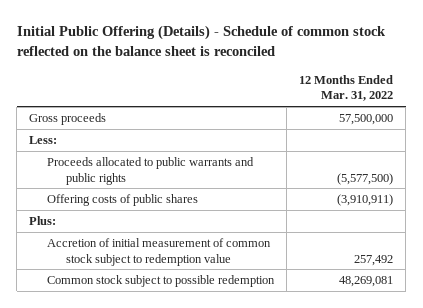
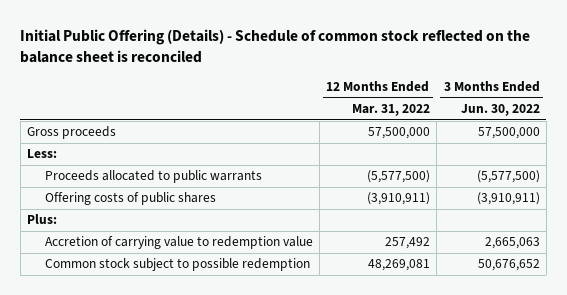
- | 12 Months Ended Mar. 31, 2022
+ | 12 Months Ended Mar. 31, 2022 | 3 Months Ended Jun. 30, 2022
- Proceeds allocated to public warrants and public rights | (5,577,500)
+ Proceeds allocated to public warrants | (5,577,500) | (5,577,500)
- Accretion of initial measurement of common stock subject to redemption value | 257,492
+ Accretion of carrying value to redemption value | 257,492 | 2,665,063

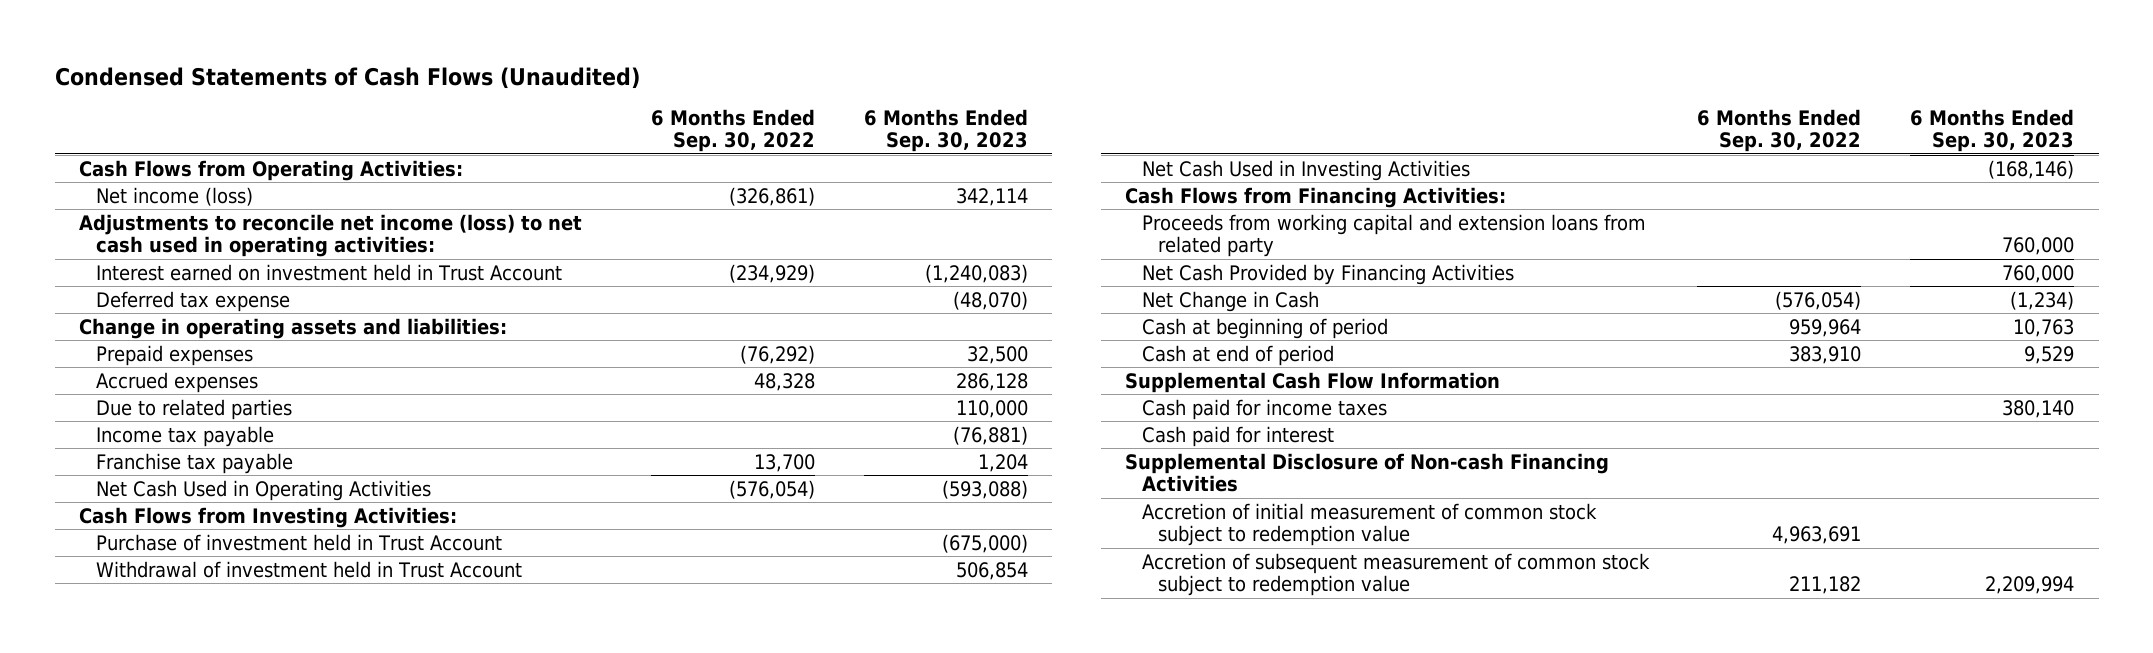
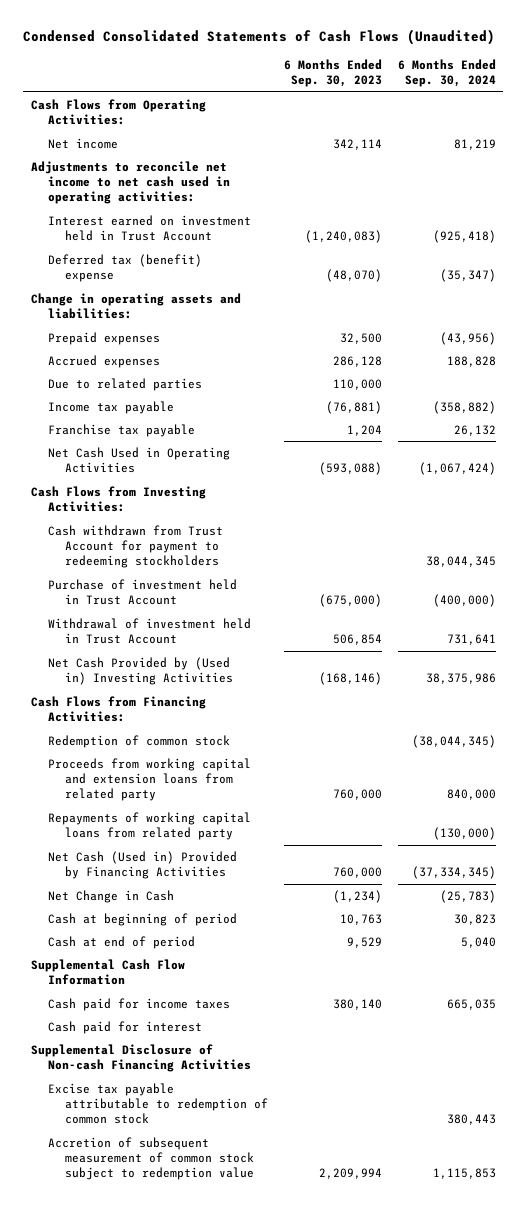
- Condensed Statements of Cash Flows (Unaudited)
+ Condensed Consolidated Statements of Cash Flows (Unaudited)
- | 6 Months Ended Sep. 30, 2022 | 6 Months Ended Sep. 30, 2023
+ | 6 Months Ended Sep. 30, 2023 | 6 Months Ended Sep. 30, 2024
- Net income (loss) | (326,861) | 342,114
- Adjustments to reconcile net income (loss) to net cash used in operating activities:
+ Net income | 342,114 | 81,219
+ Adjustments to reconcile net income to net cash used in operating activities:
- Deferred tax expense | | (48,070)
+ Deferred tax (benefit) expense | (48,070) | (35,347)
+ Cash withdrawn from Trust Account for payment to redeeming stockholders | | 38,044,345
- Net Cash Used in Investing Activities | | (168,146)
+ Net Cash Provided by (Used in) Investing Activities | (168,146) | 38,375,986
+ Redemption of common stock | | (38,044,345)
- Net Cash Provided by Financing Activities | | 760,000
+ Repayments of working capital loans from related party | | (130,000)
+ Net Cash (Used in) Provided by Financing Activities | 760,000 | (37,334,345)
- Accretion of initial measurement of common stock subject to redemption value | 4,963,691 |
+ Excise tax payable attributable to redemption of common stock | | 380,443

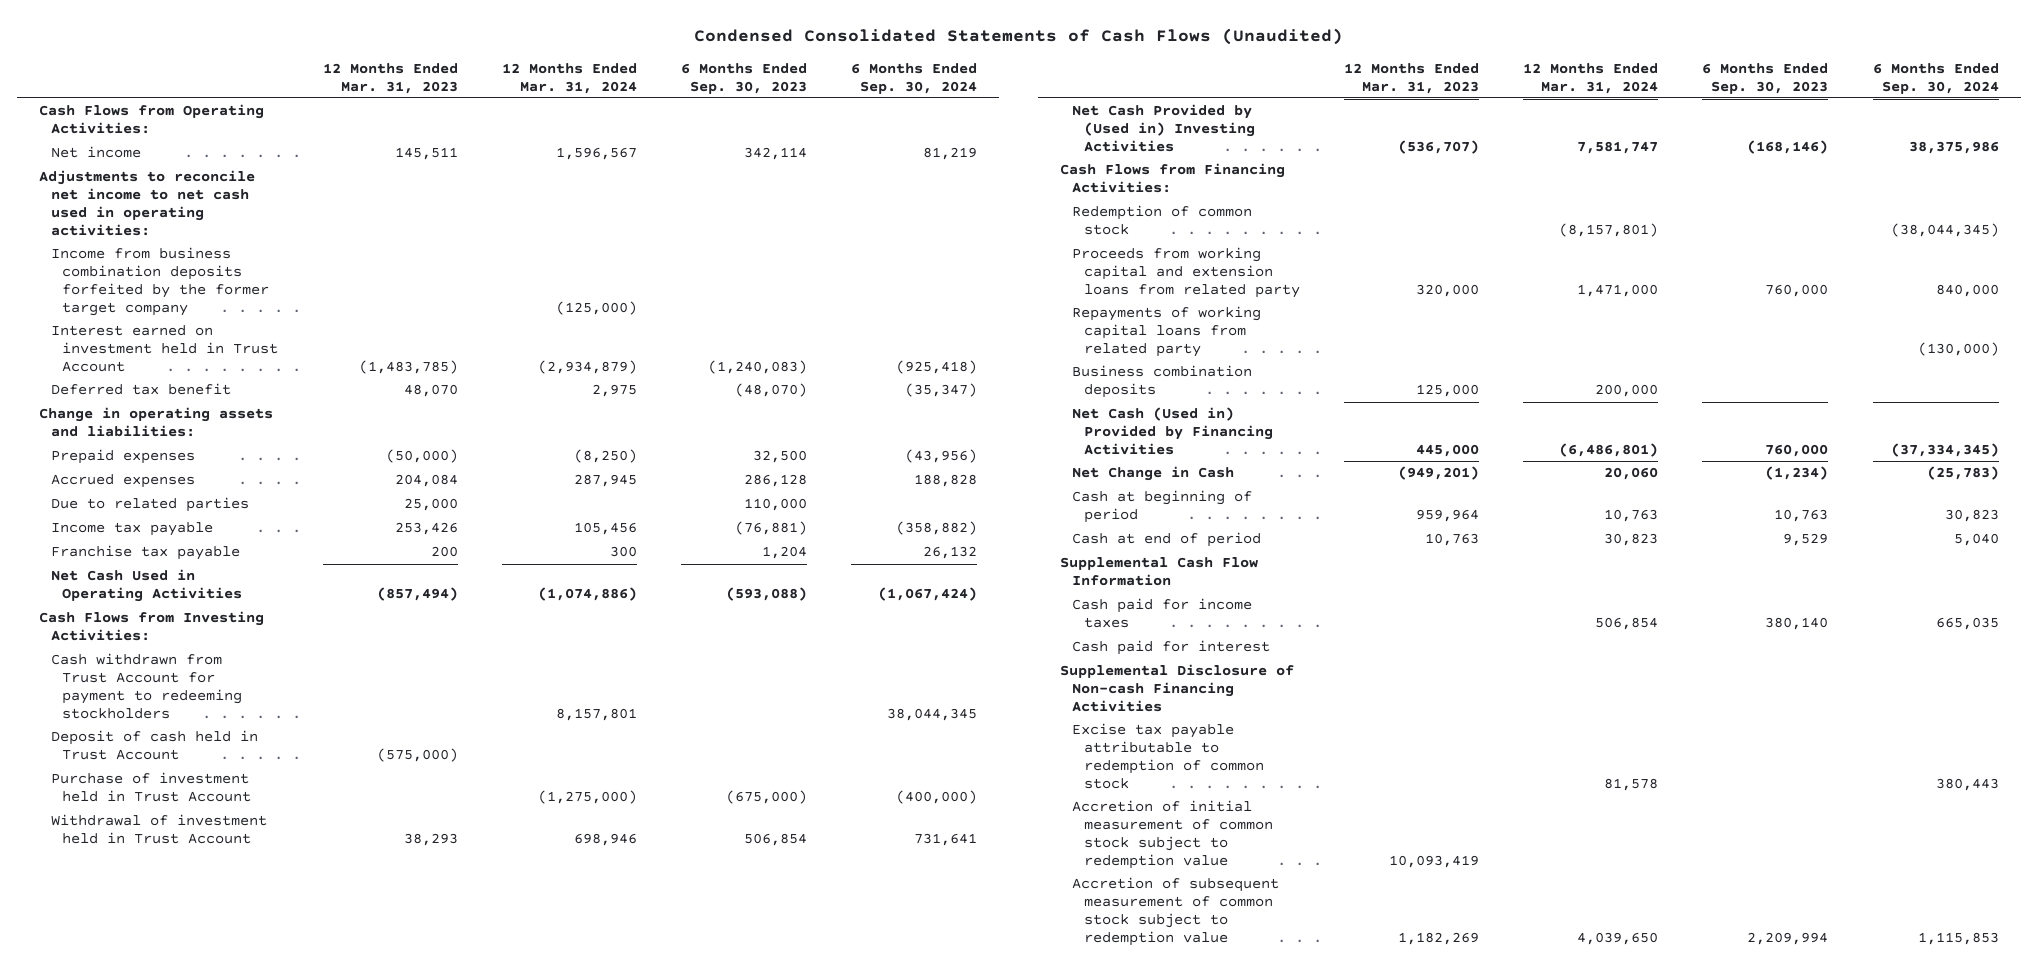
- | 6 Months Ended Sep. 30, 2023 | 6 Months Ended Sep. 30, 2024
+ | 12 Months Ended Mar. 31, 2023 | 12 Months Ended Mar. 31, 2024 | 6 Months Ended Sep. 30, 2023 | 6 Months Ended Sep. 30, 2024
+ Income from business combination deposits forfeited by the former target company | | (125,000) | |
- Deferred tax (benefit) expense | (48,070) | (35,347)
+ Deferred tax benefit | 48,070 | 2,975 | (48,070) | (35,347)
+ Deposit of cash held in Trust Account | (575,000) | | |
+ Business combination deposits | 125,000 | 200,000 | |
+ Accretion of initial measurement of common stock subject to redemption value | 10,093,419 | | |

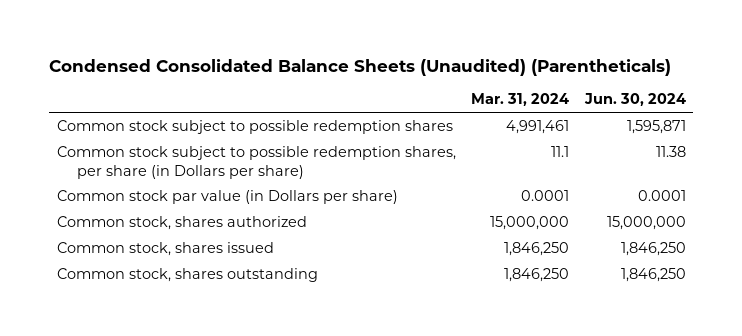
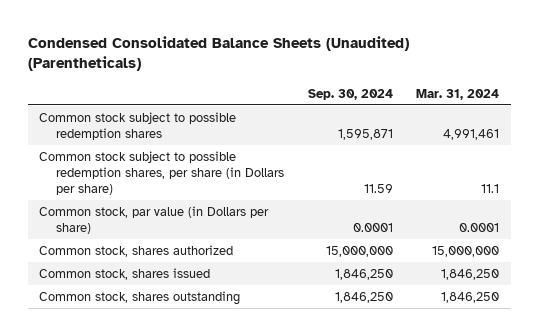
- | Mar. 31, 2024 | Jun. 30, 2024
+ | Sep. 30, 2024 | Mar. 31, 2024
- Common stock par value (in Dollars per share) | 0.0001 | 0.0001
+ Common stock, par value (in Dollars per share) | 0.0001 | 0.0001

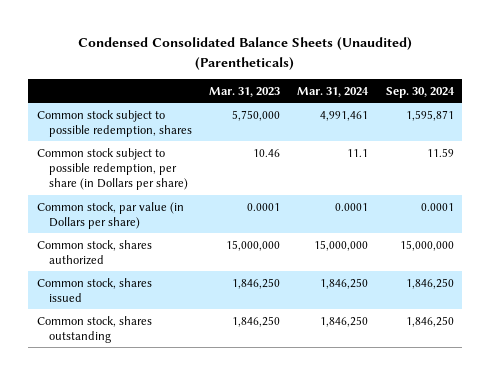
- | Sep. 30, 2024 | Mar. 31, 2024
+ | Mar. 31, 2023 | Mar. 31, 2024 | Sep. 30, 2024
- Common stock subject to possible redemption shares | 1,595,871 | 4,991,461
- Common stock subject to possible redemption shares, per share (in Dollars per share) | 11.59 | 11.1
+ Common stock subject to possible redemption, shares | 5,750,000 | 4,991,461 | 1,595,871
+ Common stock subject to possible redemption, per share (in Dollars per share) | 10.46 | 11.1 | 11.59

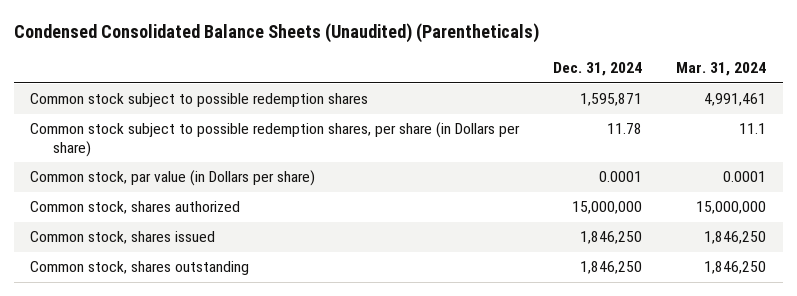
- | Mar. 31, 2023 | Mar. 31, 2024 | Sep. 30, 2024
+ | Dec. 31, 2024 | Mar. 31, 2024
- Common stock subject to possible redemption, shares | 5,750,000 | 4,991,461 | 1,595,871
- Common stock subject to possible redemption, per share (in Dollars per share) | 10.46 | 11.1 | 11.59
+ Common stock subject to possible redemption shares | 1,595,871 | 4,991,461
+ Common stock subject to possible redemption shares, per share (in Dollars per share) | 11.78 | 11.1

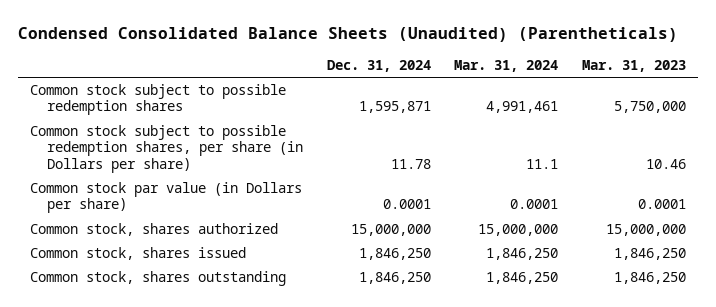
- | Dec. 31, 2024 | Mar. 31, 2024
+ | Dec. 31, 2024 | Mar. 31, 2024 | Mar. 31, 2023
- Common stock, par value (in Dollars per share) | 0.0001 | 0.0001
+ Common stock par value (in Dollars per share) | 0.0001 | 0.0001 | 0.0001

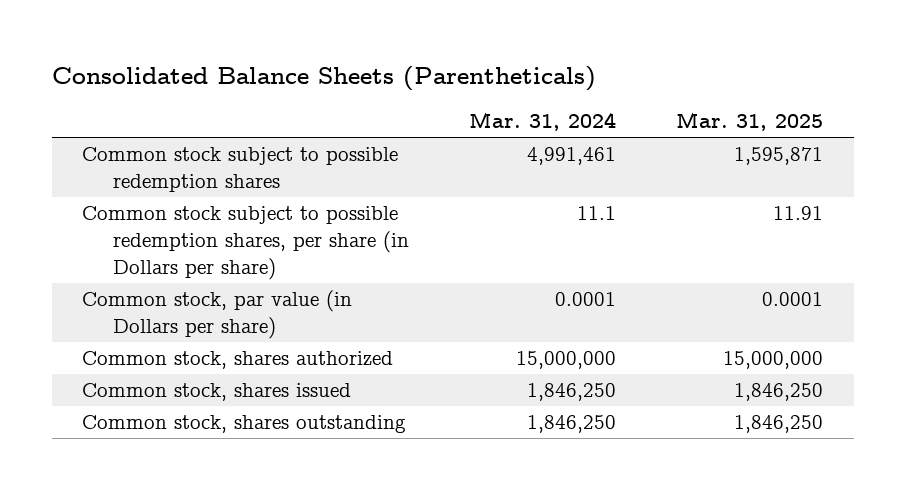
- Condensed Consolidated Balance Sheets (Unaudited) (Parentheticals)
+ Consolidated Balance Sheets (Parentheticals)
- | Dec. 31, 2024 | Mar. 31, 2024 | Mar. 31, 2023
+ | Mar. 31, 2024 | Mar. 31, 2025
- Common stock par value (in Dollars per share) | 0.0001 | 0.0001 | 0.0001
+ Common stock, par value (in Dollars per share) | 0.0001 | 0.0001

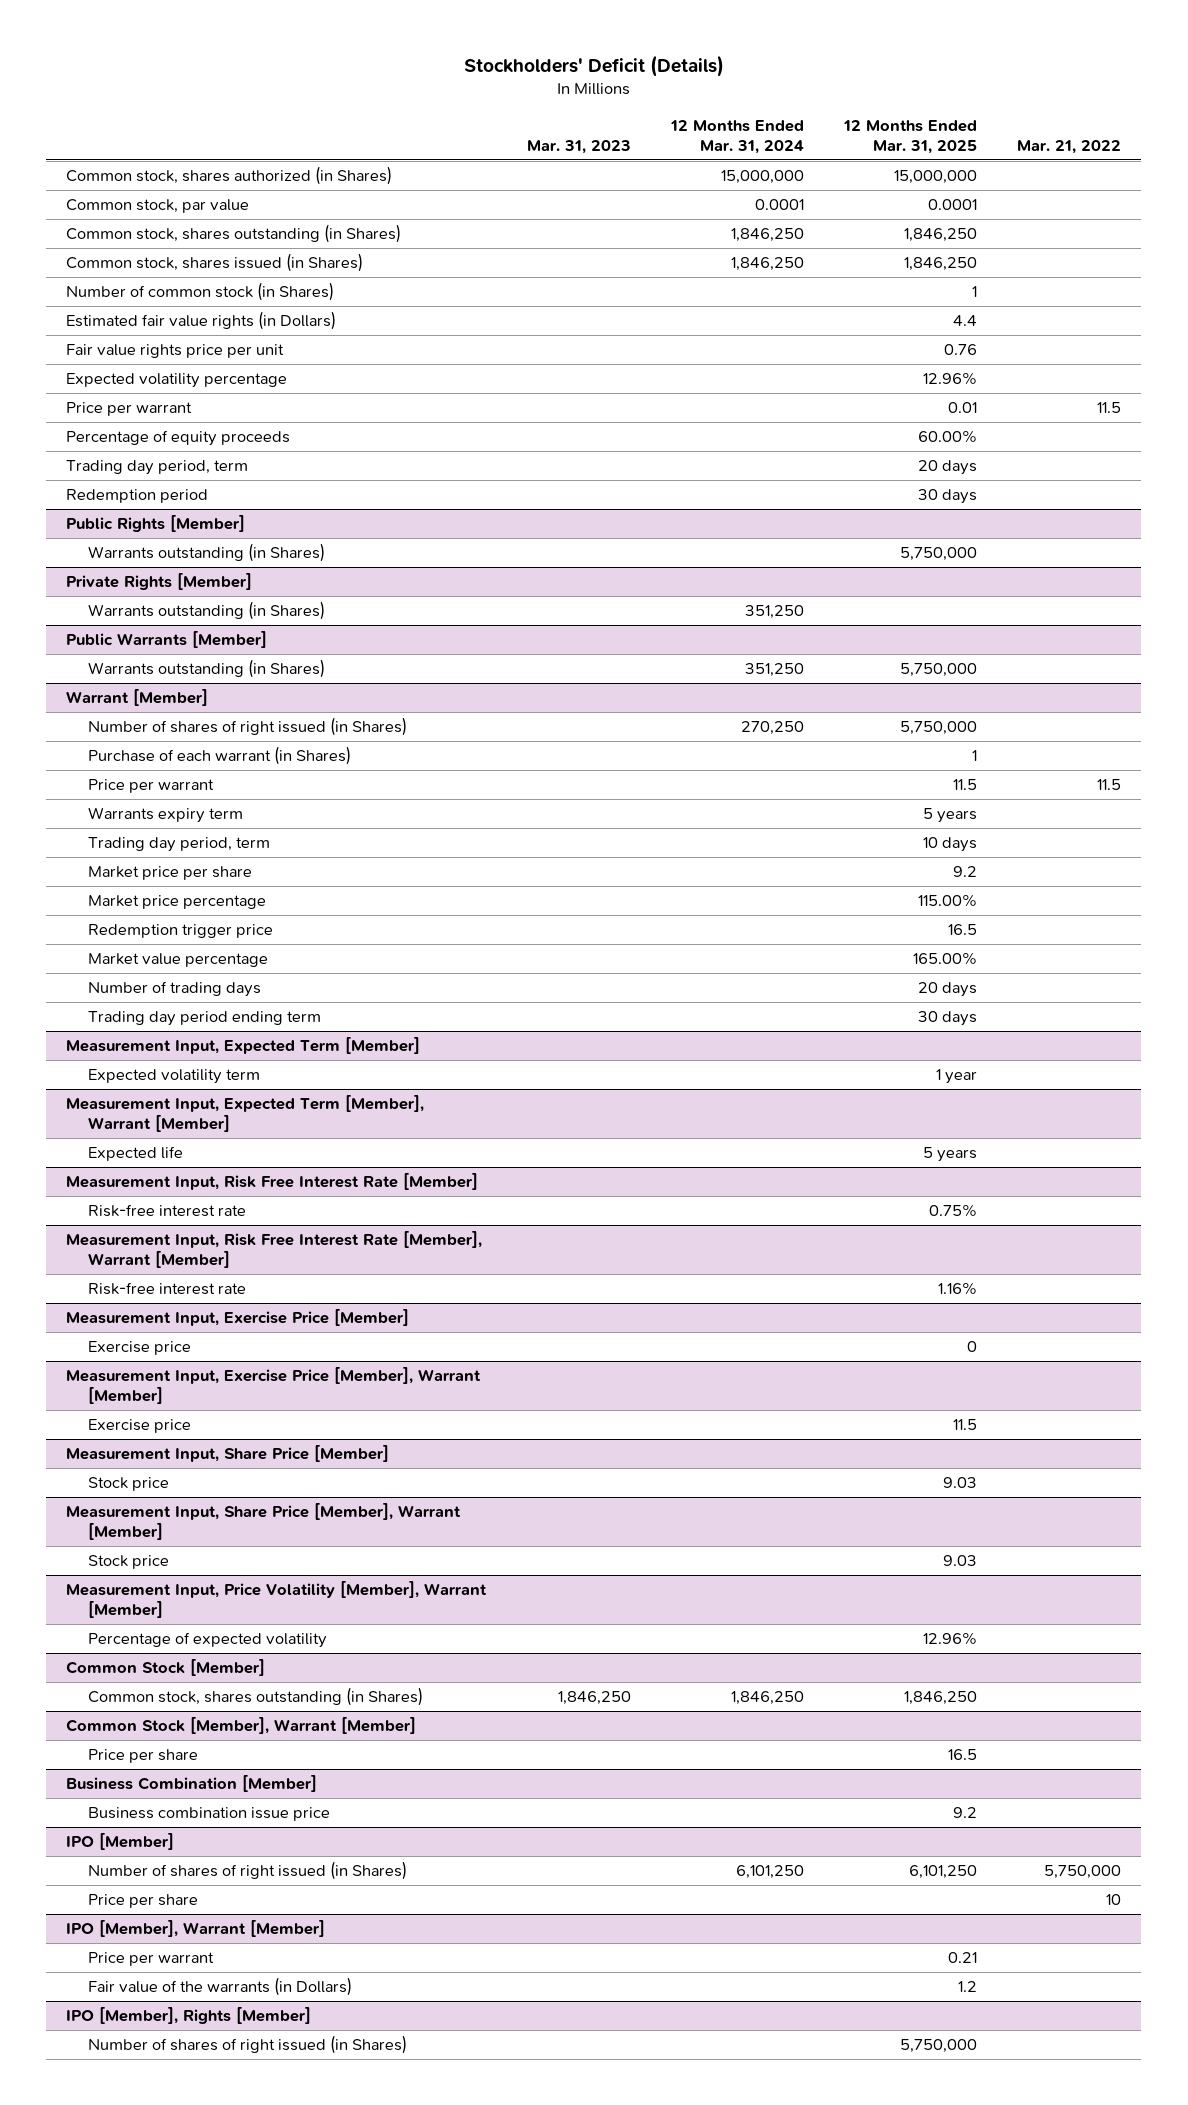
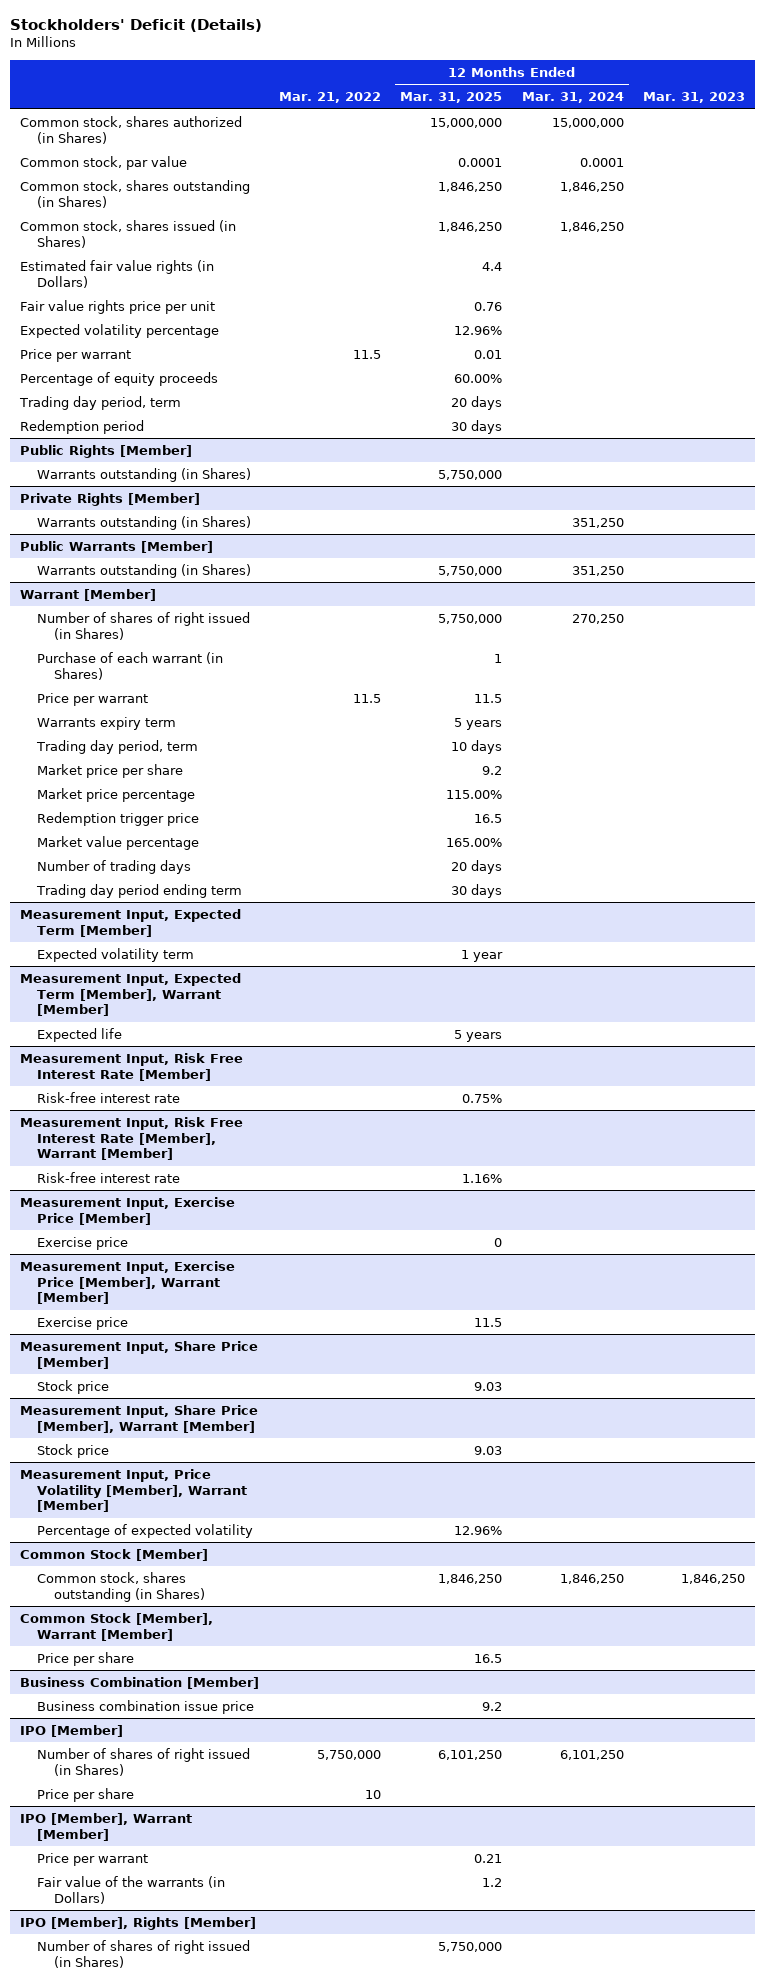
- | Mar. 31, 2023 | 12 Months Ended Mar. 31, 2024 | 12 Months Ended Mar. 31, 2025 | Mar. 21, 2022
+ | Mar. 21, 2022 | 12 Months Ended Mar. 31, 2025 | 12 Months Ended Mar. 31, 2024 | Mar. 31, 2023
- Number of common stock (in Shares) | | | 1 |

